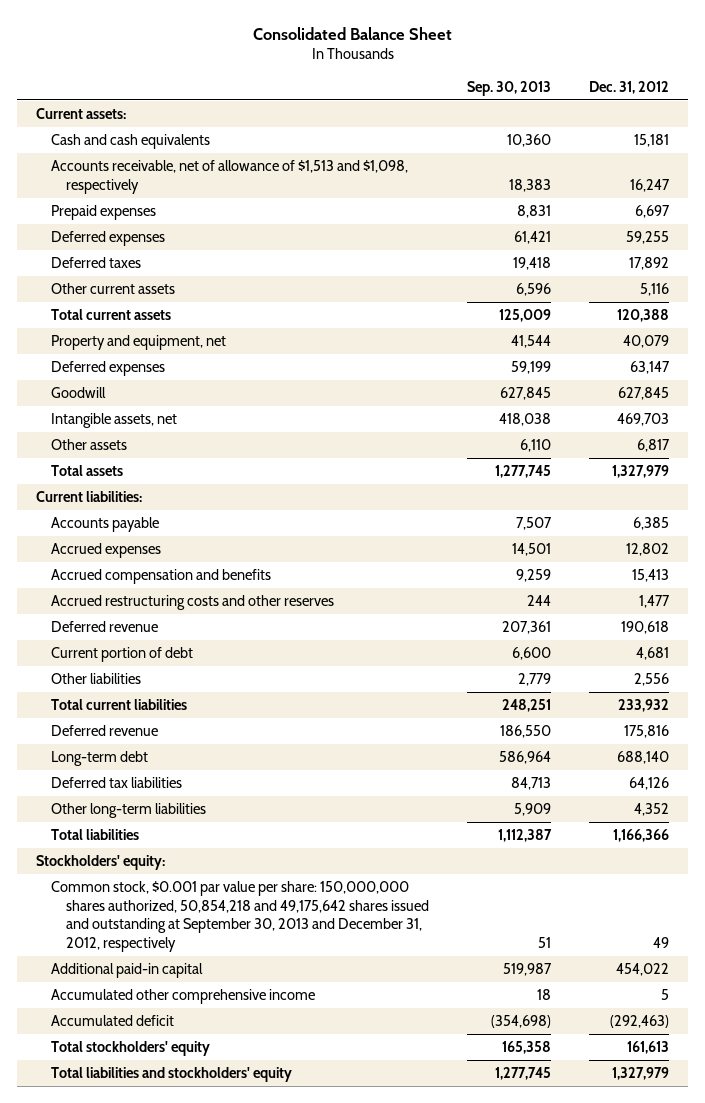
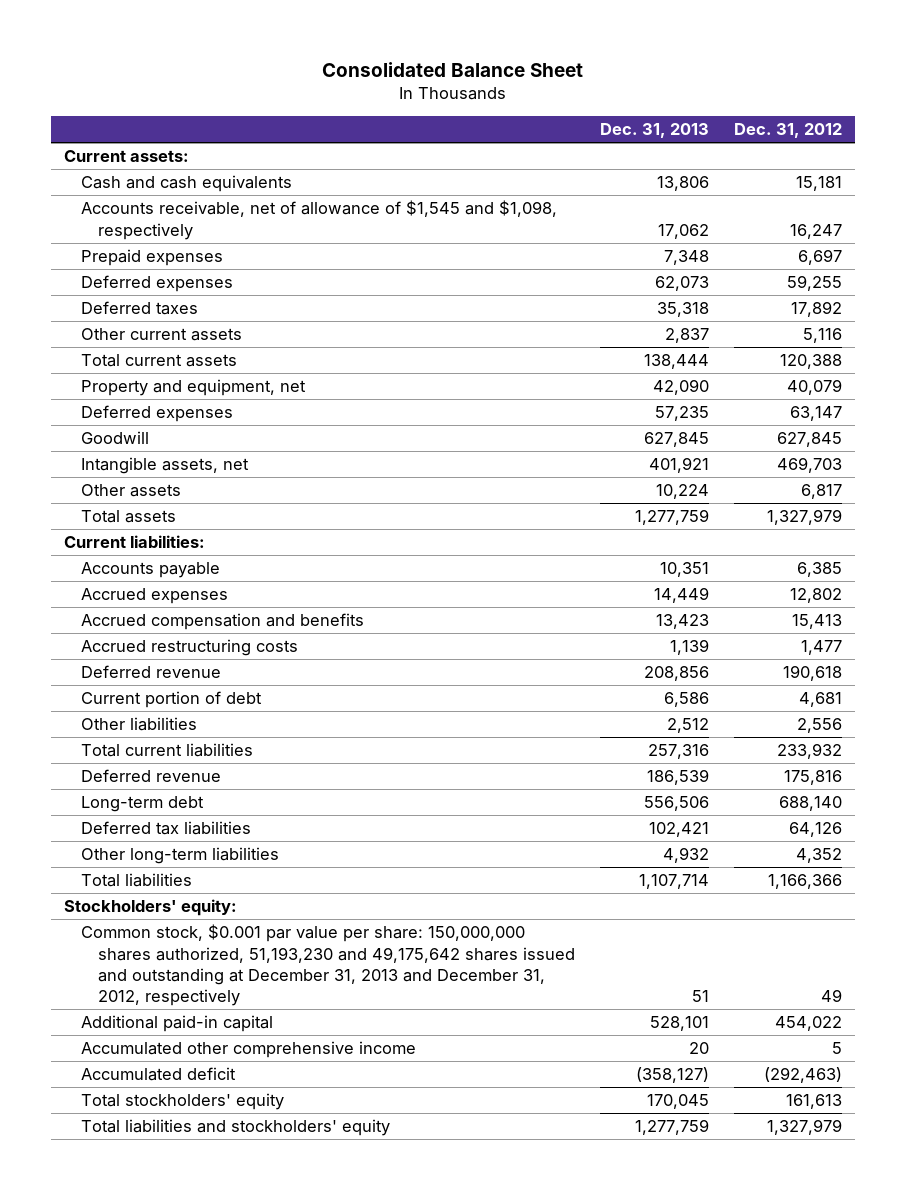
- | Sep. 30, 2013 | Dec. 31, 2012
+ | Dec. 31, 2013 | Dec. 31, 2012
- Accounts receivable, net of allowance of $1,513 and $1,098, respectively | 18,383 | 16,247
+ Accounts receivable, net of allowance of $1,545 and $1,098, respectively | 17,062 | 16,247
- Accrued restructuring costs and other reserves | 244 | 1,477
+ Accrued restructuring costs | 1,139 | 1,477
- Common stock, $0.001 par value per share: 150,000,000 shares authorized, 50,854,218 and 49,175,642 shares issued and outstanding at September 30, 2013 and December 31, 2012, respectively | 51 | 49
+ Common stock, $0.001 par value per share: 150,000,000 shares authorized, 51,193,230 and 49,175,642 shares issued and outstanding at December 31, 2013 and December 31, 2012, respectively | 51 | 49

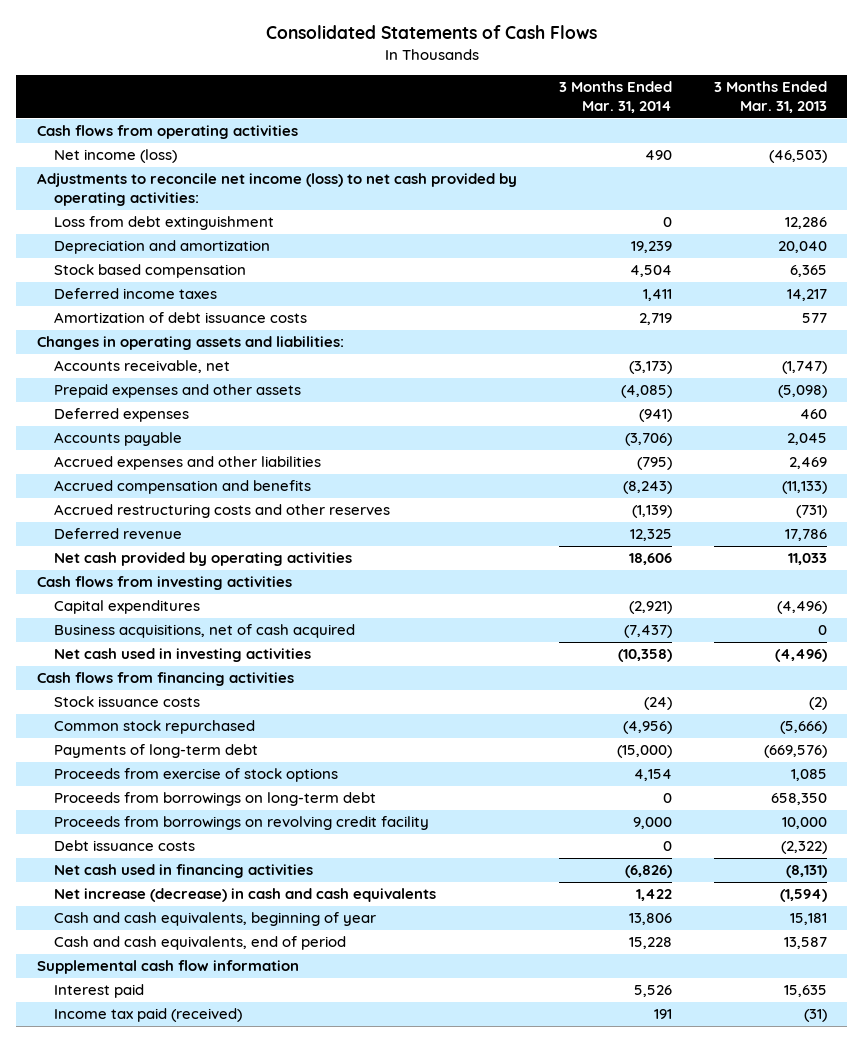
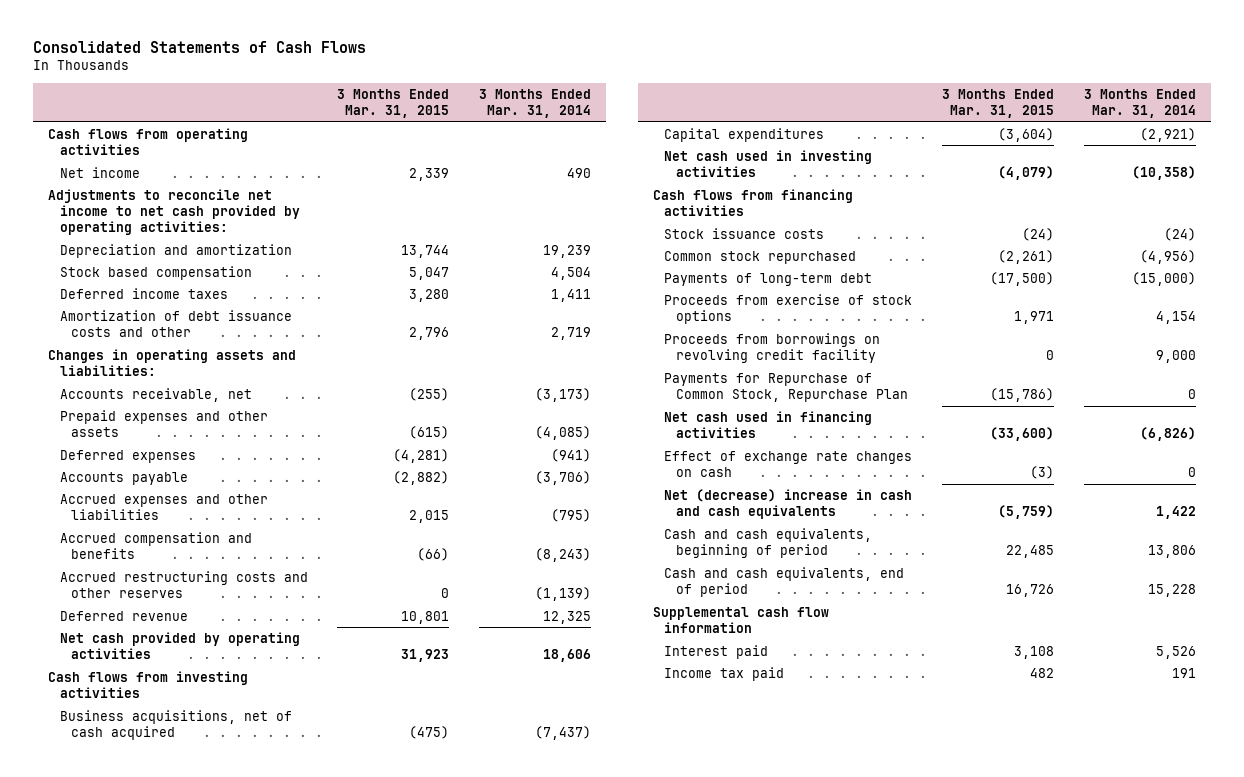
- | 3 Months Ended Mar. 31, 2014 | 3 Months Ended Mar. 31, 2013
+ | 3 Months Ended Mar. 31, 2015 | 3 Months Ended Mar. 31, 2014
- Net income (loss) | 490 | (46,503)
- Adjustments to reconcile net income (loss) to net cash provided by operating activities:
- Loss from debt extinguishment | 0 | 12,286
+ Net income | 2,339 | 490
+ Adjustments to reconcile net income to net cash provided by operating activities:
- Amortization of debt issuance costs | 2,719 | 577
+ Amortization of debt issuance costs and other | 2,796 | 2,719
moved down: Capital expenditures | (3,604) | (2,921)
- Proceeds from borrowings on long-term debt | 0 | 658,350
- Debt issuance costs | 0 | (2,322)
+ Payments for Repurchase of Common Stock, Repurchase Plan | (15,786) | 0
- Net increase (decrease) in cash and cash equivalents | 1,422 | (1,594)
- Cash and cash equivalents, beginning of year | 13,806 | 15,181
+ Effect of exchange rate changes on cash | (3) | 0
+ Net (decrease) increase in cash and cash equivalents | (5,759) | 1,422
+ Cash and cash equivalents, beginning of period | 22,485 | 13,806
- Income tax paid (received) | 191 | (31)
+ Income tax paid | 482 | 191

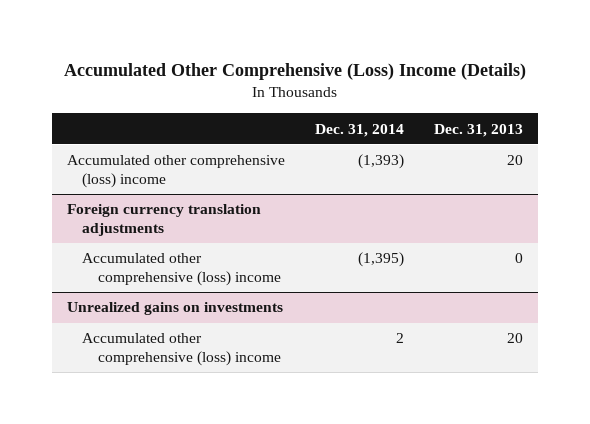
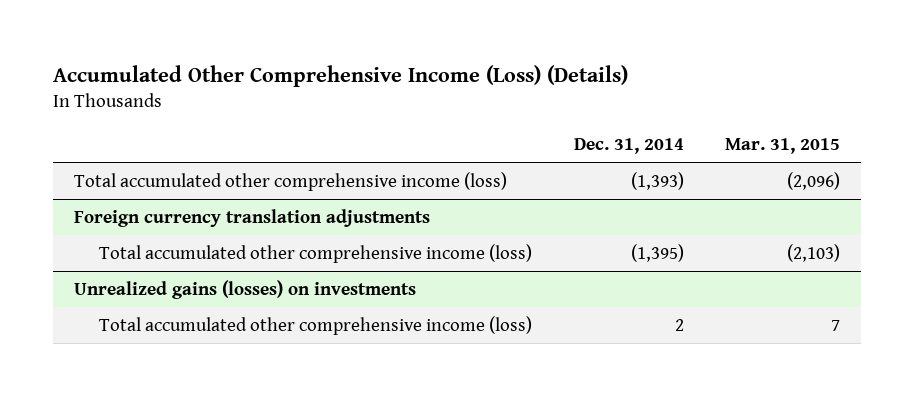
- Accumulated Other Comprehensive (Loss) Income (Details)
+ Accumulated Other Comprehensive Income (Loss) (Details)
- | Dec. 31, 2014 | Dec. 31, 2013
+ | Dec. 31, 2014 | Mar. 31, 2015
- Accumulated other comprehensive (loss) income | (1,393) | 20
+ Total accumulated other comprehensive income (loss) | (1,393) | (2,096)
@ Foreign currency translation adjustments
- Accumulated other comprehensive (loss) income | (1,395) | 0
- Unrealized gains on investments
- Accumulated other comprehensive (loss) income | 2 | 20
@ Foreign currency translation adjustments
+ Total accumulated other comprehensive income (loss) | (1,395) | (2,103)
+ Unrealized gains (losses) on investments
+ Total accumulated other comprehensive income (loss) | 2 | 7

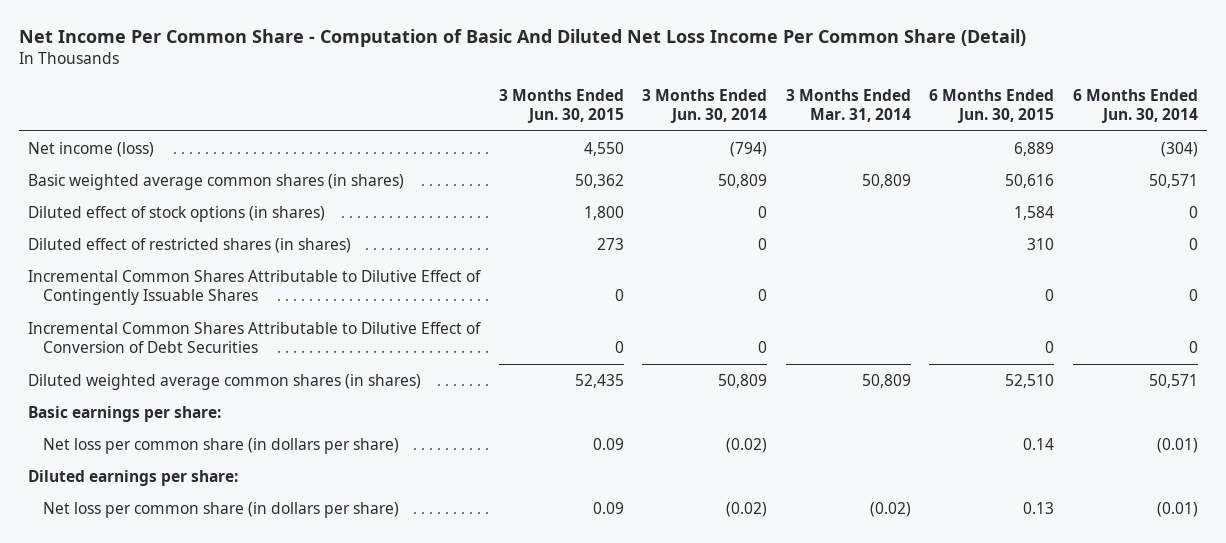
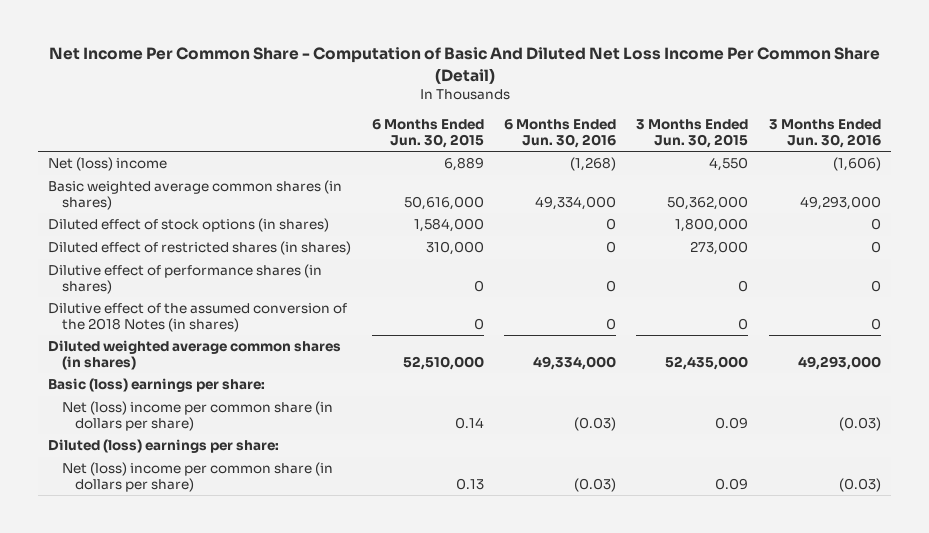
- | 3 Months Ended Jun. 30, 2015 | 3 Months Ended Jun. 30, 2014 | 3 Months Ended Mar. 31, 2014 | 6 Months Ended Jun. 30, 2015 | 6 Months Ended Jun. 30, 2014
+ | 6 Months Ended Jun. 30, 2015 | 6 Months Ended Jun. 30, 2016 | 3 Months Ended Jun. 30, 2015 | 3 Months Ended Jun. 30, 2016
- Net income (loss) | 4,550 | (794) | | 6,889 | (304)
- Basic weighted average common shares (in shares) | 50,362 | 50,809 | 50,809 | 50,616 | 50,571
- Diluted effect of stock options (in shares) | 1,800 | 0 | | 1,584 | 0
- Diluted effect of restricted shares (in shares) | 273 | 0 | | 310 | 0
- Incremental Common Shares Attributable to Dilutive Effect of Contingently Issuable Shares | 0 | 0 | | 0 | 0
- Incremental Common Shares Attributable to Dilutive Effect of Conversion of Debt Securities | 0 | 0 | | 0 | 0
- Diluted weighted average common shares (in shares) | 52,435 | 50,809 | 50,809 | 52,510 | 50,571
- Basic earnings per share:
- Net loss per common share (in dollars per share) | 0.09 | (0.02) | | 0.14 | (0.01)
- Diluted earnings per share:
- Net loss per common share (in dollars per share) | 0.09 | (0.02) | (0.02) | 0.13 | (0.01)
+ Net (loss) income | 6,889 | (1,268) | 4,550 | (1,606)
+ Basic weighted average common shares (in shares) | 50,616,000 | 49,334,000 | 50,362,000 | 49,293,000
+ Diluted effect of stock options (in shares) | 1,584,000 | 0 | 1,800,000 | 0
+ Diluted effect of restricted shares (in shares) | 310,000 | 0 | 273,000 | 0
+ Dilutive effect of performance shares (in shares) | 0 | 0 | 0 | 0
+ Dilutive effect of the assumed conversion of the 2018 Notes (in shares) | 0 | 0 | 0 | 0
+ Diluted weighted average common shares (in shares) | 52,510,000 | 49,334,000 | 52,435,000 | 49,293,000
+ Basic (loss) earnings per share:
+ Net (loss) income per common share (in dollars per share) | 0.14 | (0.03) | 0.09 | (0.03)
+ Diluted (loss) earnings per share:
+ Net (loss) income per common share (in dollars per share) | 0.13 | (0.03) | 0.09 | (0.03)

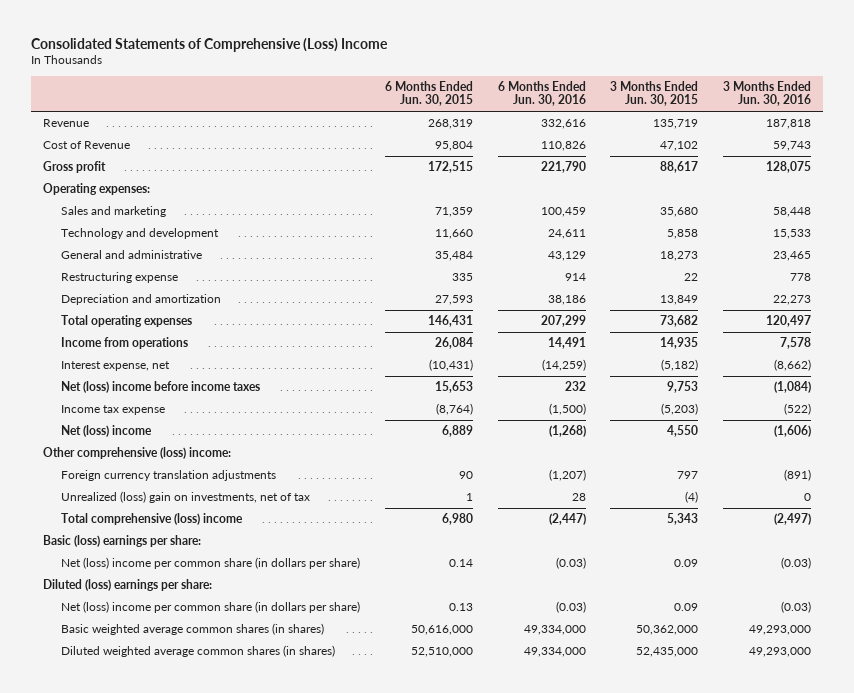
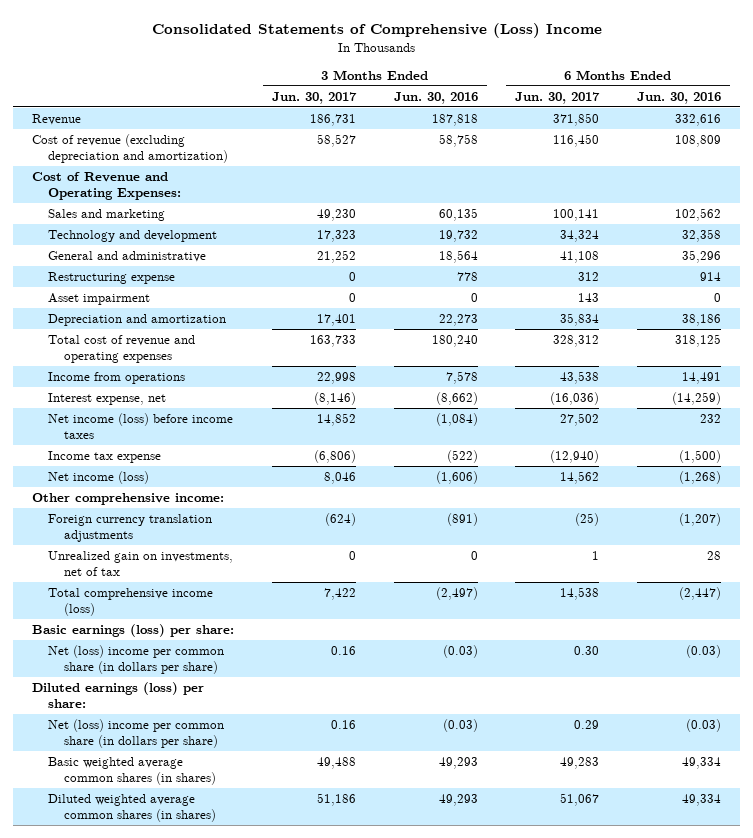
- | 6 Months Ended Jun. 30, 2015 | 6 Months Ended Jun. 30, 2016 | 3 Months Ended Jun. 30, 2015 | 3 Months Ended Jun. 30, 2016
+ | 3 Months Ended Jun. 30, 2017 | 3 Months Ended Jun. 30, 2016 | 6 Months Ended Jun. 30, 2017 | 6 Months Ended Jun. 30, 2016
- Cost of Revenue | 95,804 | 110,826 | 47,102 | 59,743
- Gross profit | 172,515 | 221,790 | 88,617 | 128,075
- Operating expenses:
- Sales and marketing | 71,359 | 100,459 | 35,680 | 58,448
- Technology and development | 11,660 | 24,611 | 5,858 | 15,533
- General and administrative | 35,484 | 43,129 | 18,273 | 23,465
+ Cost of revenue (excluding depreciation and amortization) | 58,527 | 58,758 | 116,450 | 108,809
+ Cost of Revenue and Operating Expenses:
+ Sales and marketing | 49,230 | 60,135 | 100,141 | 102,562
+ Technology and development | 17,323 | 19,732 | 34,324 | 32,358
+ General and administrative | 21,252 | 18,564 | 41,108 | 35,296
+ Asset impairment | 0 | 0 | 143 | 0
- Total operating expenses | 146,431 | 207,299 | 73,682 | 120,497
+ Total cost of revenue and operating expenses | 163,733 | 180,240 | 328,312 | 318,125
- Net (loss) income before income taxes | 15,653 | 232 | 9,753 | (1,084)
+ Net income (loss) before income taxes | 14,852 | (1,084) | 27,502 | 232
- Net (loss) income | 6,889 | (1,268) | 4,550 | (1,606)
- Other comprehensive (loss) income:
+ Net income (loss) | 8,046 | (1,606) | 14,562 | (1,268)
+ Other comprehensive income:
- Unrealized (loss) gain on investments, net of tax | 1 | 28 | (4) | 0
- Total comprehensive (loss) income | 6,980 | (2,447) | 5,343 | (2,497)
- Basic (loss) earnings per share:
+ Unrealized gain on investments, net of tax | 0 | 0 | 1 | 28
+ Total comprehensive income (loss) | 7,422 | (2,497) | 14,538 | (2,447)
+ Basic earnings (loss) per share:
- Diluted (loss) earnings per share:
+ Diluted earnings (loss) per share:
- Basic weighted average common shares (in shares) | 50,616,000 | 49,334,000 | 50,362,000 | 49,293,000
- Diluted weighted average common shares (in shares) | 52,510,000 | 49,334,000 | 52,435,000 | 49,293,000
+ Basic weighted average common shares (in shares) | 49,488 | 49,293 | 49,283 | 49,334
+ Diluted weighted average common shares (in shares) | 51,186 | 49,293 | 51,067 | 49,334

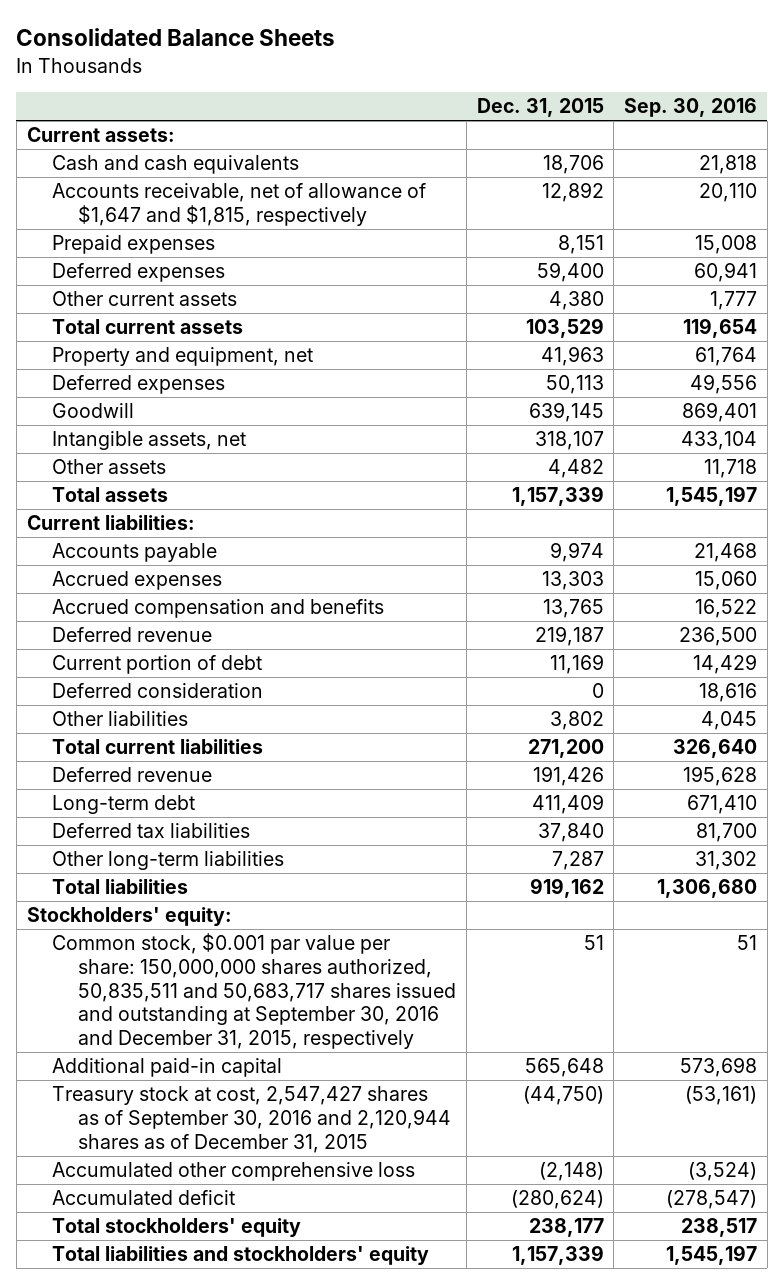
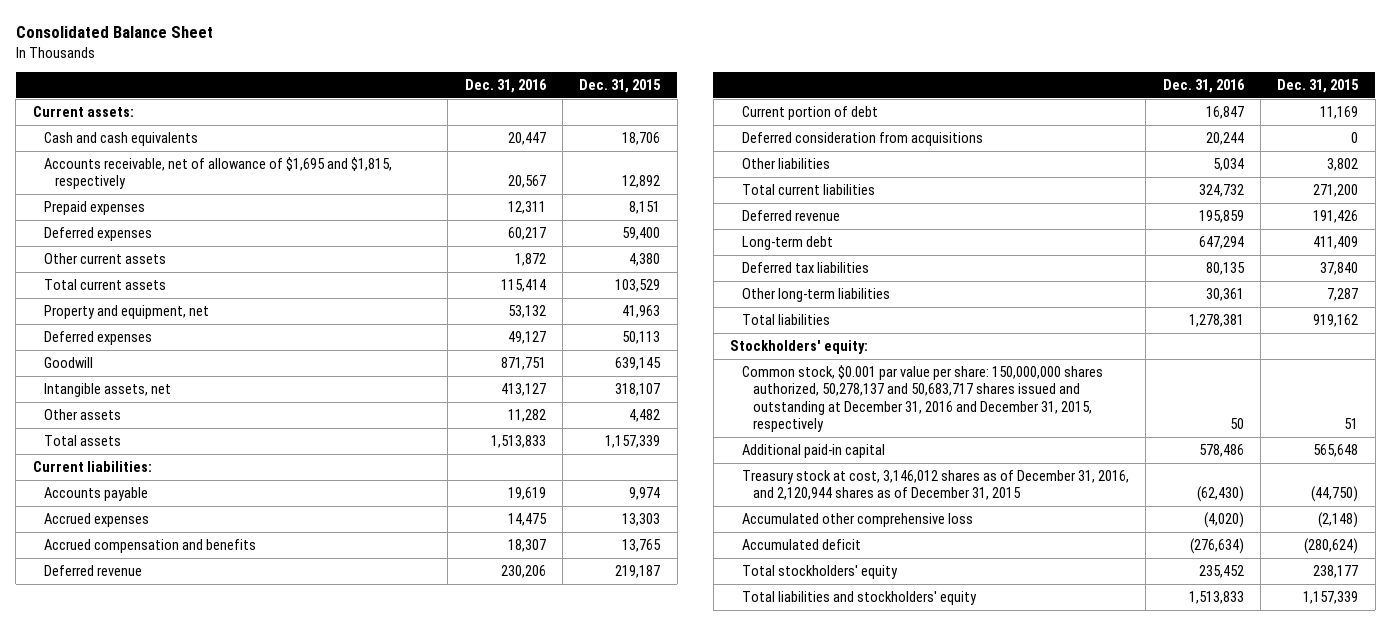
- Consolidated Balance Sheets
+ Consolidated Balance Sheet
- | Dec. 31, 2015 | Sep. 30, 2016
+ | Dec. 31, 2016 | Dec. 31, 2015
- Accounts receivable, net of allowance of $1,647 and $1,815, respectively | 12,892 | 20,110
+ Accounts receivable, net of allowance of $1,695 and $1,815, respectively | 20,567 | 12,892
- Deferred consideration | 0 | 18,616
+ Deferred consideration from acquisitions | 20,244 | 0
- Common stock, $0.001 par value per share: 150,000,000 shares authorized, 50,835,511 and 50,683,717 shares issued and outstanding at September 30, 2016 and December 31, 2015, respectively | 51 | 51
+ Common stock, $0.001 par value per share: 150,000,000 shares authorized, 50,278,137 and 50,683,717 shares issued and outstanding at December 31, 2016 and December 31, 2015, respectively | 50 | 51
- Treasury stock at cost, 2,547,427 shares as of September 30, 2016 and 2,120,944 shares as of December 31, 2015 | (44,750) | (53,161)
+ Treasury stock at cost, 3,146,012 shares as of December 31, 2016, and 2,120,944 shares as of December 31, 2015 | (62,430) | (44,750)

